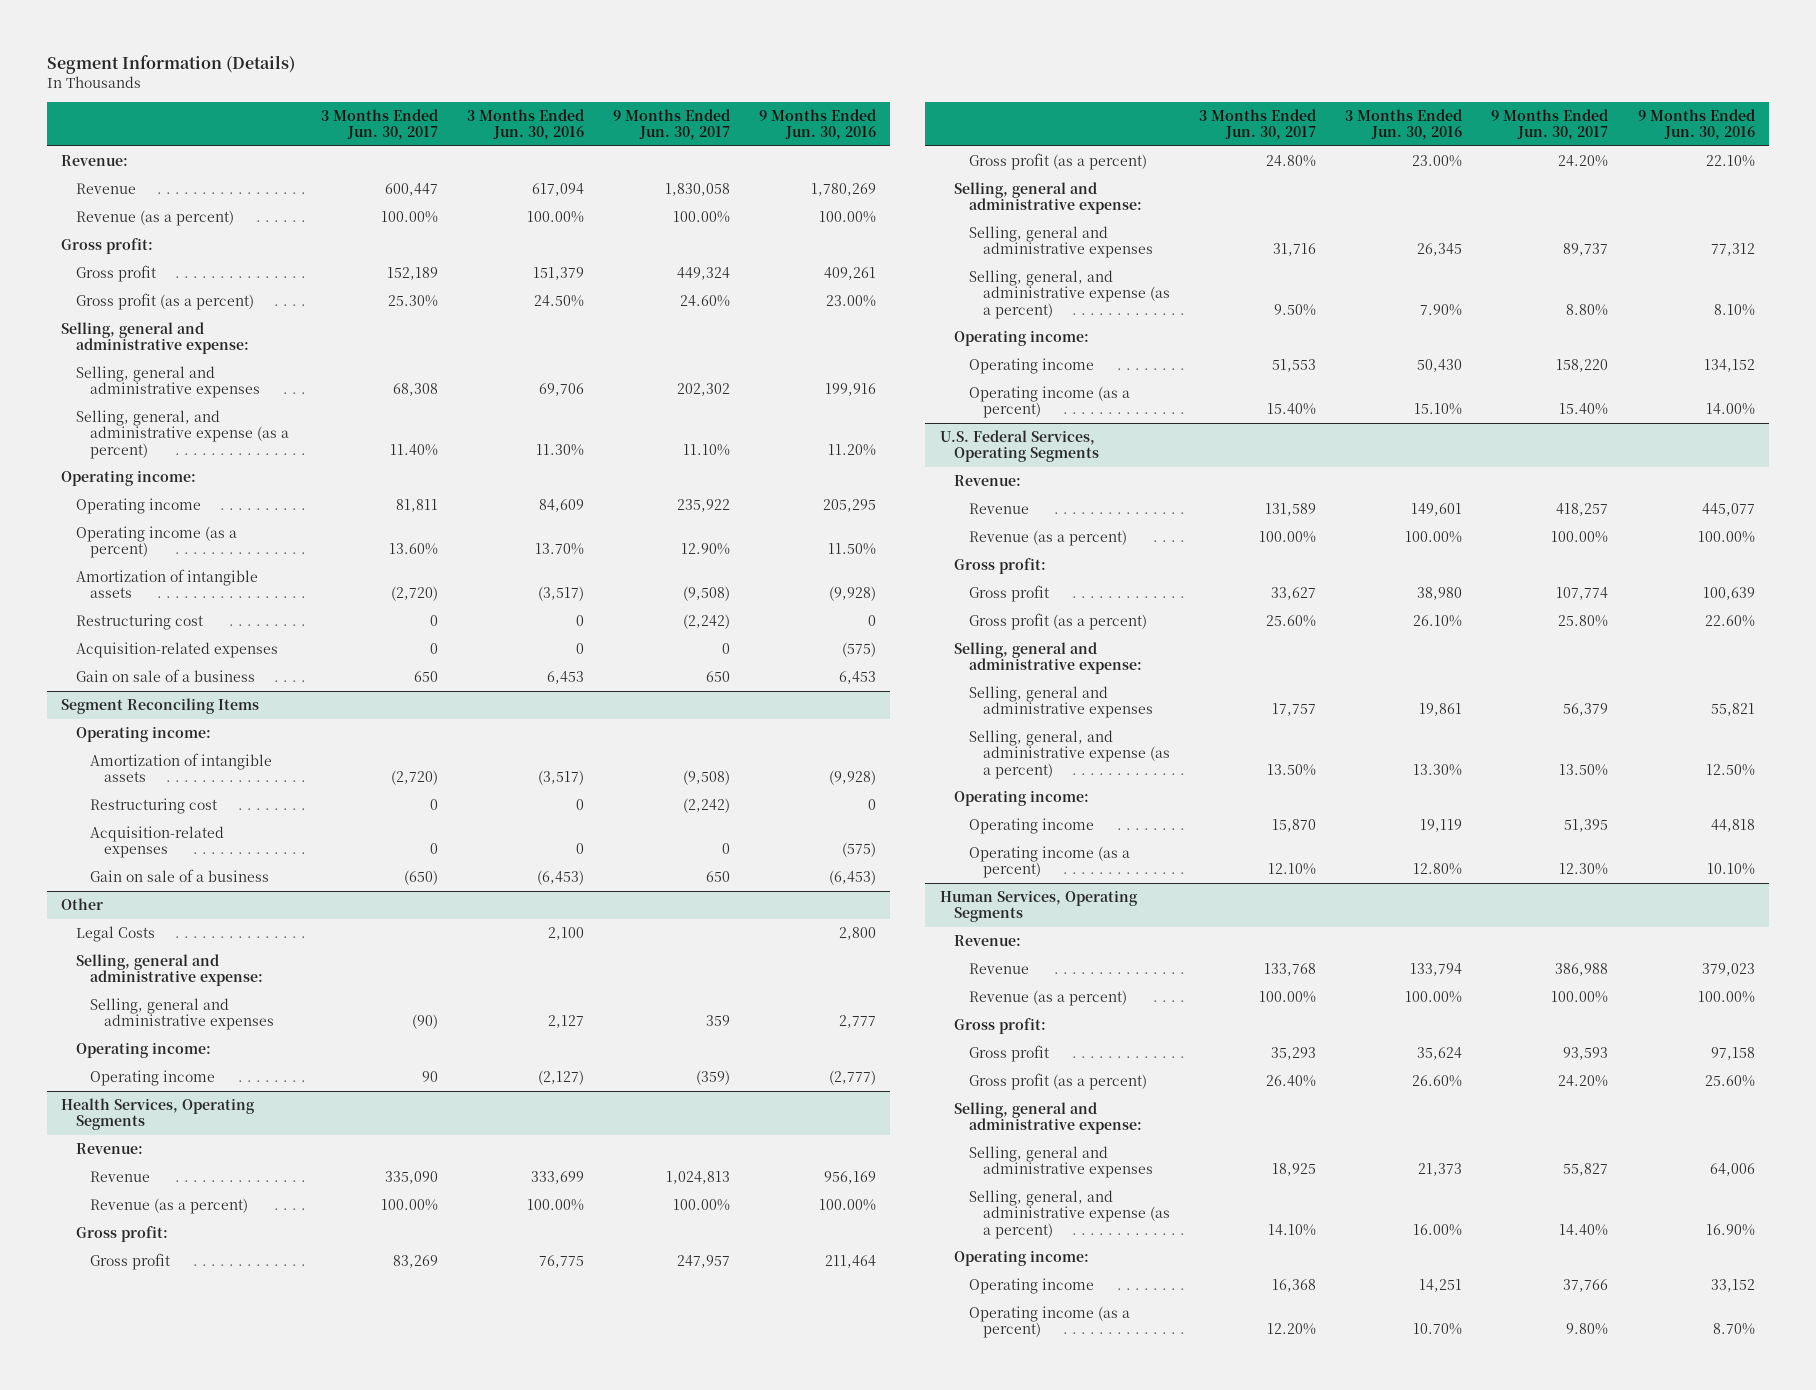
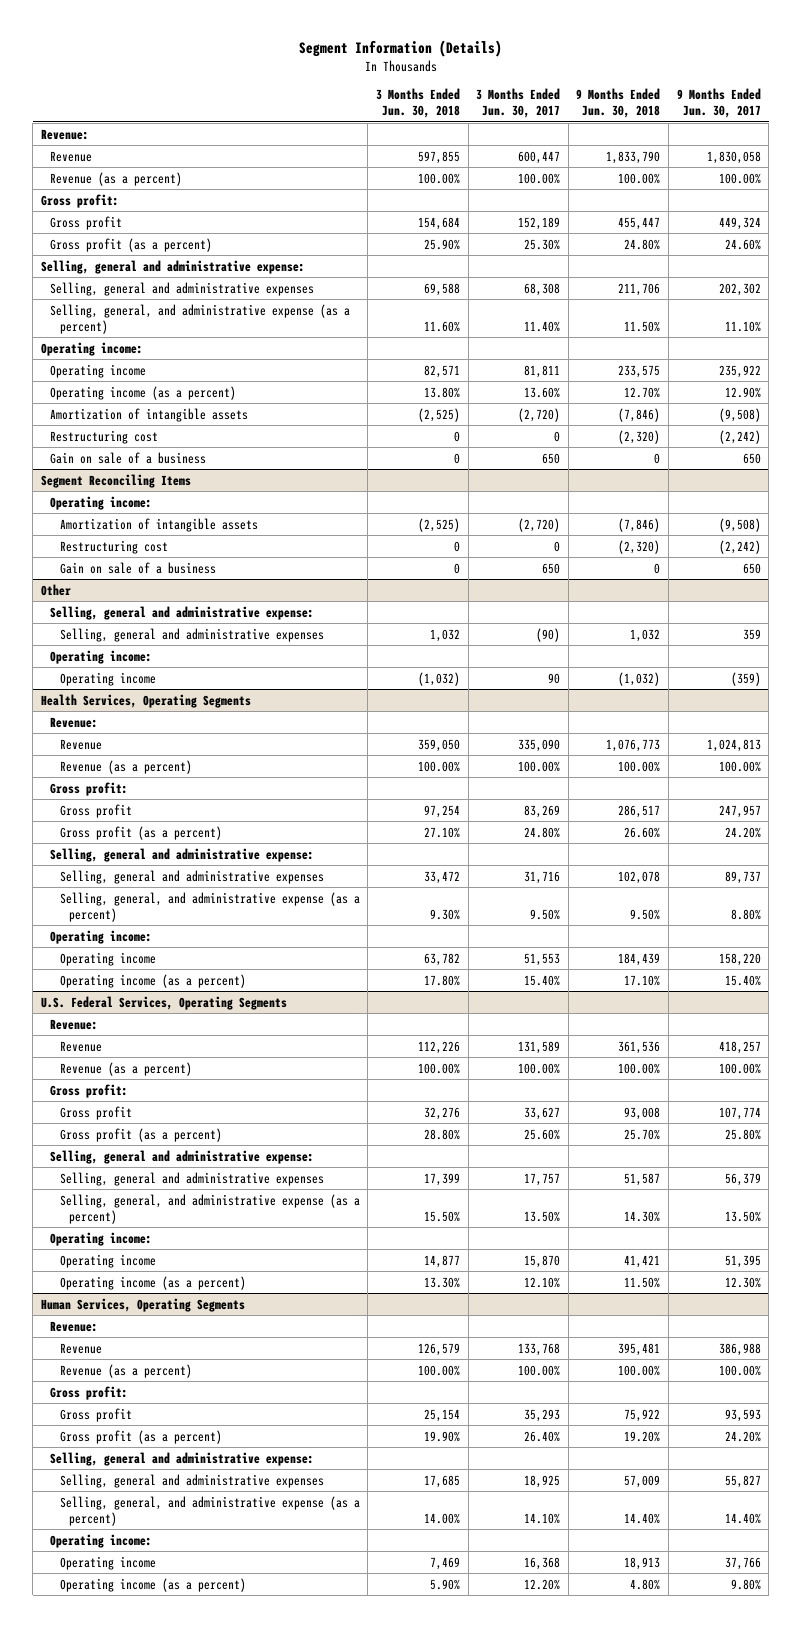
- | 3 Months Ended Jun. 30, 2017 | 3 Months Ended Jun. 30, 2016 | 9 Months Ended Jun. 30, 2017 | 9 Months Ended Jun. 30, 2016
+ | 3 Months Ended Jun. 30, 2018 | 3 Months Ended Jun. 30, 2017 | 9 Months Ended Jun. 30, 2018 | 9 Months Ended Jun. 30, 2017
- Acquisition-related expenses | 0 | 0 | 0 | (575)
@ Segment Reconciling Items
- Acquisition-related expenses | 0 | 0 | 0 | (575)
- Gain on sale of a business | (650) | (6,453) | 650 | (6,453)
+ Gain on sale of a business | 0 | 650 | 0 | 650
@ Other
- Legal Costs | | 2,100 | | 2,800

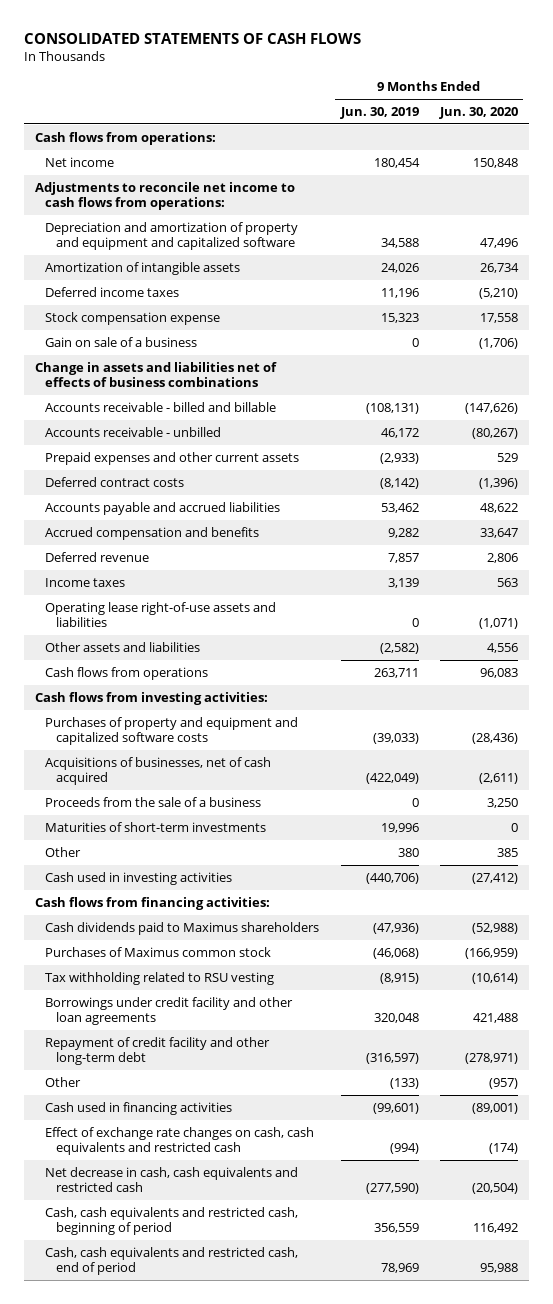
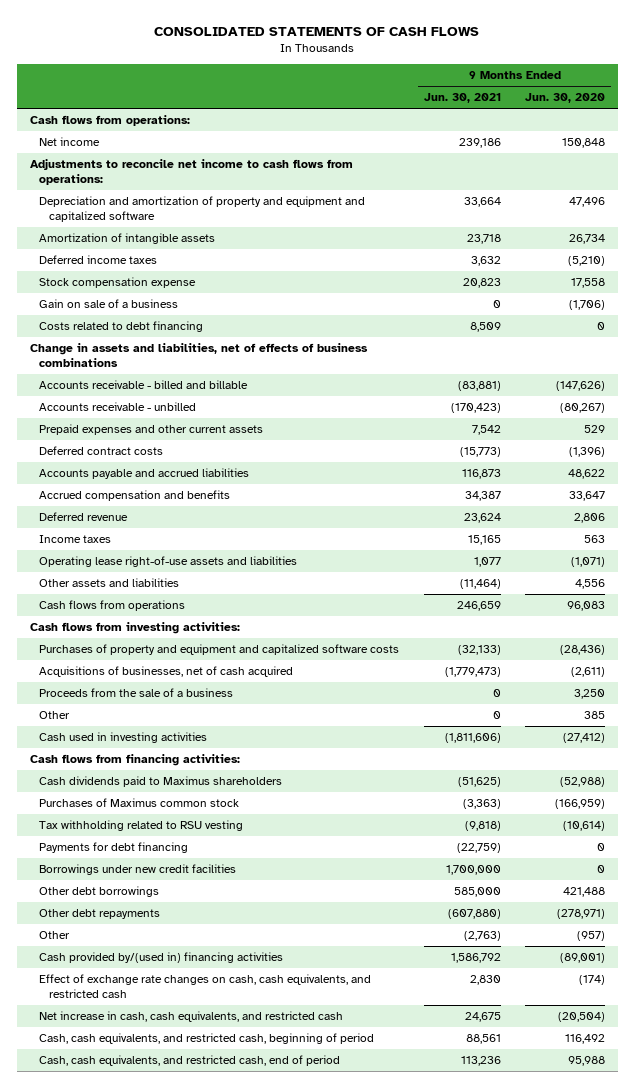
- | 9 Months Ended Jun. 30, 2019 | 9 Months Ended Jun. 30, 2020
+ | 9 Months Ended Jun. 30, 2021 | 9 Months Ended Jun. 30, 2020
- Change in assets and liabilities net of effects of business combinations
+ Costs related to debt financing | 8,509 | 0
+ Change in assets and liabilities, net of effects of business combinations
- Maturities of short-term investments | 19,996 | 0
- Borrowings under credit facility and other loan agreements | 320,048 | 421,488
- Repayment of credit facility and other long-term debt | (316,597) | (278,971)
+ Payments for debt financing | (22,759) | 0
+ Borrowings under new credit facilities | 1,700,000 | 0
+ Other debt borrowings | 585,000 | 421,488
+ Other debt repayments | (607,880) | (278,971)
- Cash used in financing activities | (99,601) | (89,001)
- Effect of exchange rate changes on cash, cash equivalents and restricted cash | (994) | (174)
- Net decrease in cash, cash equivalents and restricted cash | (277,590) | (20,504)
- Cash, cash equivalents and restricted cash, beginning of period | 356,559 | 116,492
- Cash, cash equivalents and restricted cash, end of period | 78,969 | 95,988
+ Cash provided by/(used in) financing activities | 1,586,792 | (89,001)
+ Effect of exchange rate changes on cash, cash equivalents, and restricted cash | 2,830 | (174)
+ Net increase in cash, cash equivalents, and restricted cash | 24,675 | (20,504)
+ Cash, cash equivalents, and restricted cash, beginning of period | 88,561 | 116,492
+ Cash, cash equivalents, and restricted cash, end of period | 113,236 | 95,988

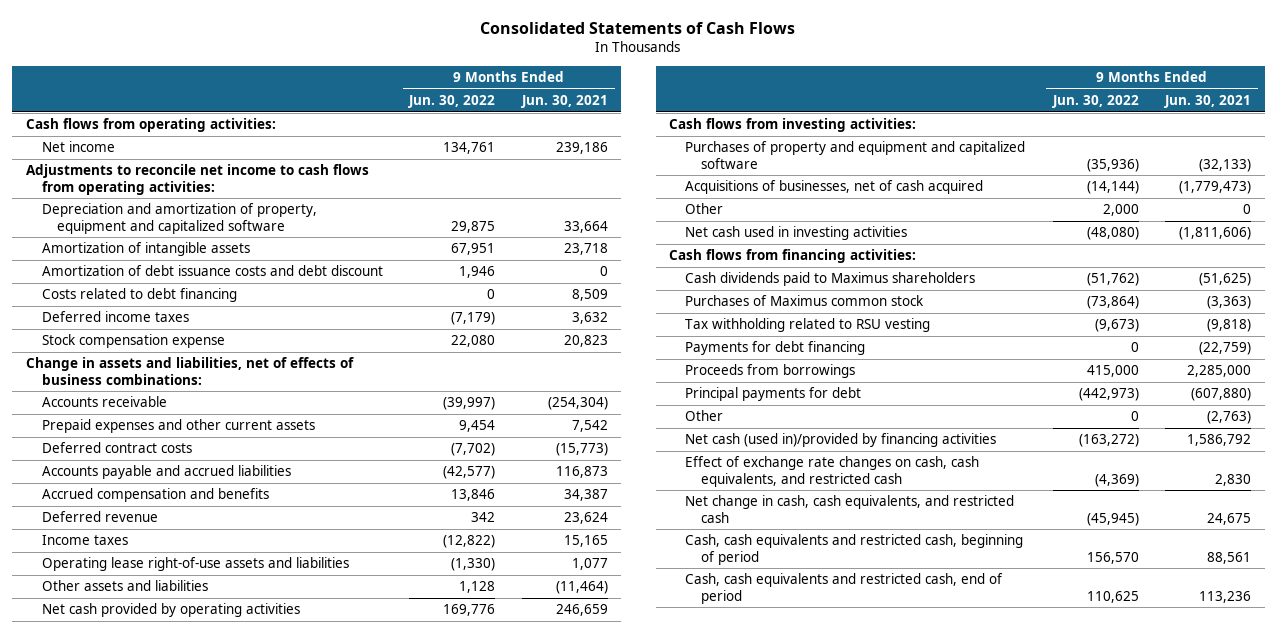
- CONSOLIDATED STATEMENTS OF CASH FLOWS
+ Consolidated Statements of Cash Flows
- | 9 Months Ended Jun. 30, 2021 | 9 Months Ended Jun. 30, 2020
+ | 9 Months Ended Jun. 30, 2022 | 9 Months Ended Jun. 30, 2021
- Cash flows from operations:
+ Cash flows from operating activities:
- Adjustments to reconcile net income to cash flows from operations:
- Depreciation and amortization of property and equipment and capitalized software | 33,664 | 47,496
+ Adjustments to reconcile net income to cash flows from operating activities:
+ Depreciation and amortization of property, equipment and capitalized software | 29,875 | 33,664
+ Amortization of debt issuance costs and debt discount | 1,946 | 0
moved up: Costs related to debt financing | 0 | 8,509
- Gain on sale of a business | 0 | (1,706)
- Change in assets and liabilities, net of effects of business combinations
- Accounts receivable - billed and billable | (83,881) | (147,626)
- Accounts receivable - unbilled | (170,423) | (80,267)
+ Change in assets and liabilities, net of effects of business combinations:
+ Accounts receivable | (39,997) | (254,304)
- Cash flows from operations | 246,659 | 96,083
+ Net cash provided by operating activities | 169,776 | 246,659
- Purchases of property and equipment and capitalized software costs | (32,133) | (28,436)
+ Purchases of property and equipment and capitalized software | (35,936) | (32,133)
- Proceeds from the sale of a business | 0 | 3,250
- Cash used in investing activities | (1,811,606) | (27,412)
+ Net cash used in investing activities | (48,080) | (1,811,606)
- Borrowings under new credit facilities | 1,700,000 | 0
- Other debt borrowings | 585,000 | 421,488
- Other debt repayments | (607,880) | (278,971)
+ Proceeds from borrowings | 415,000 | 2,285,000
+ Principal payments for debt | (442,973) | (607,880)
- Cash provided by/(used in) financing activities | 1,586,792 | (89,001)
+ Net cash (used in)/provided by financing activities | (163,272) | 1,586,792
- Net increase in cash, cash equivalents, and restricted cash | 24,675 | (20,504)
- Cash, cash equivalents, and restricted cash, beginning of period | 88,561 | 116,492
- Cash, cash equivalents, and restricted cash, end of period | 113,236 | 95,988
+ Net change in cash, cash equivalents, and restricted cash | (45,945) | 24,675
+ Cash, cash equivalents and restricted cash, beginning of period | 156,570 | 88,561
+ Cash, cash equivalents and restricted cash, end of period | 110,625 | 113,236

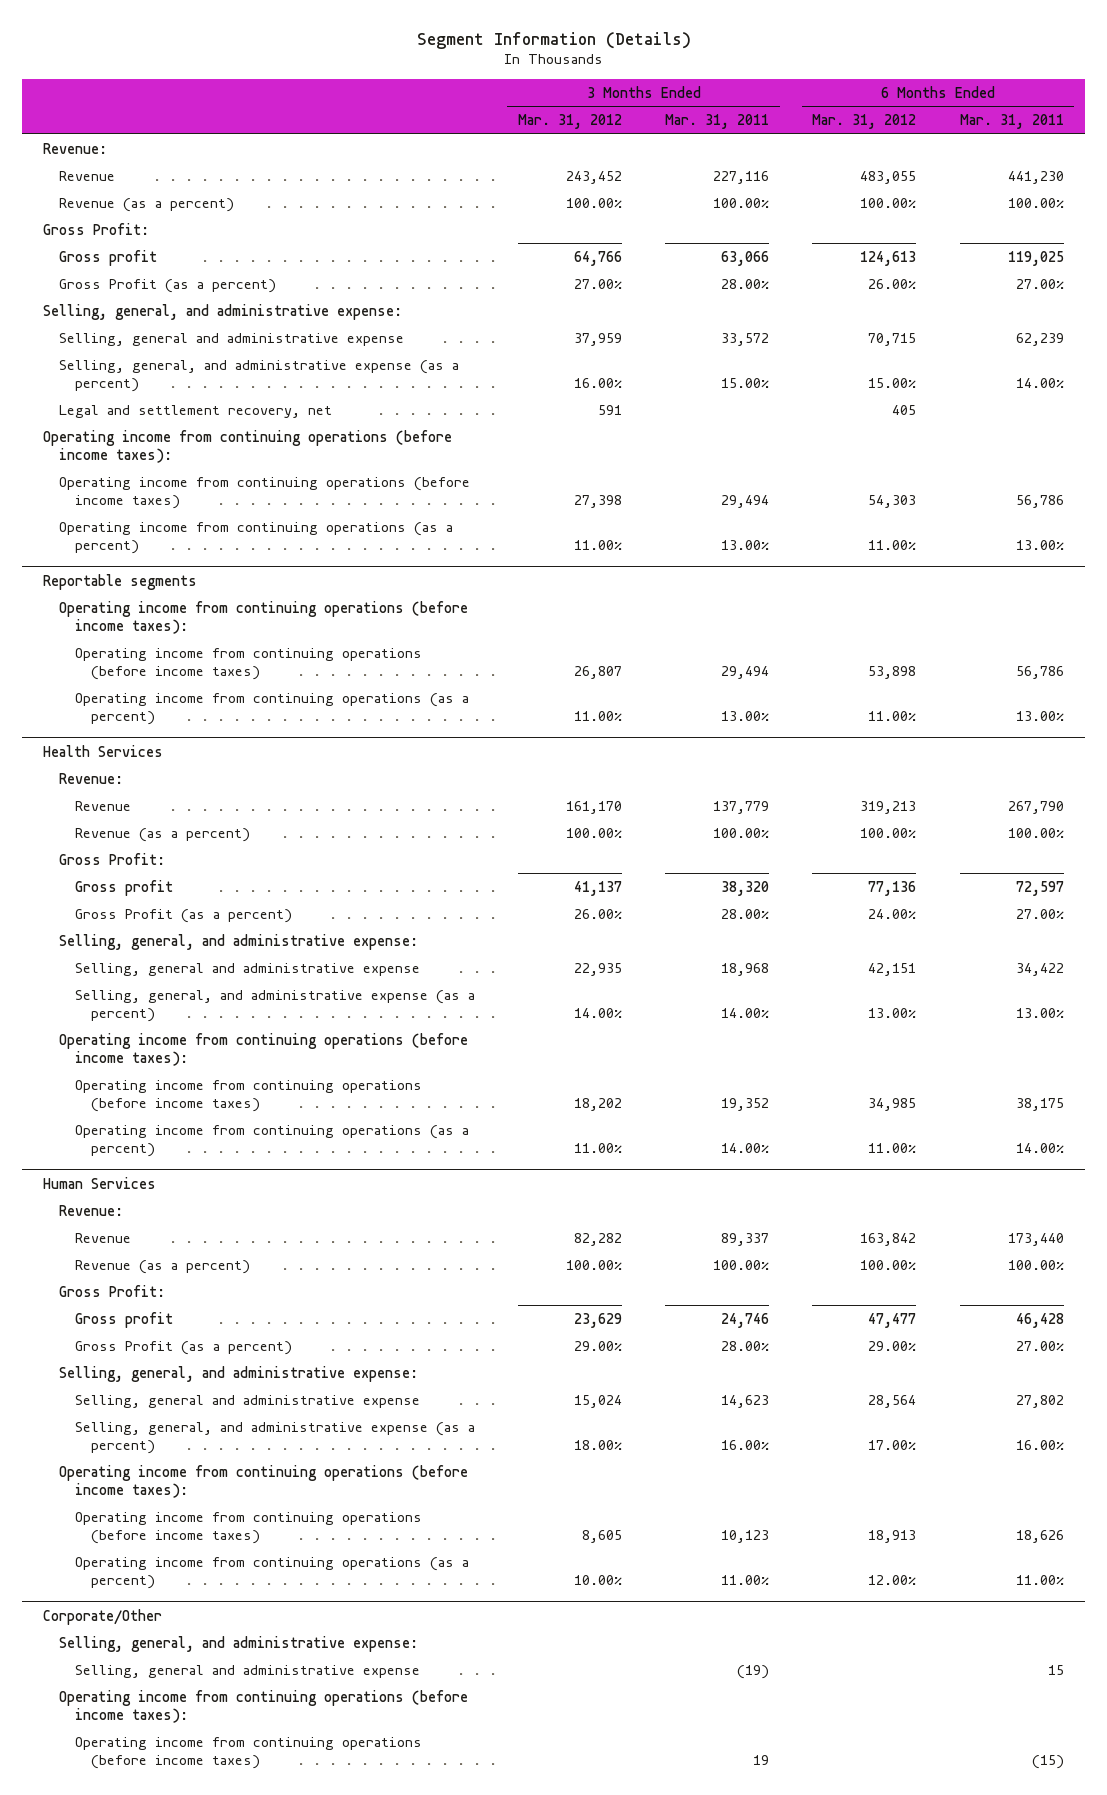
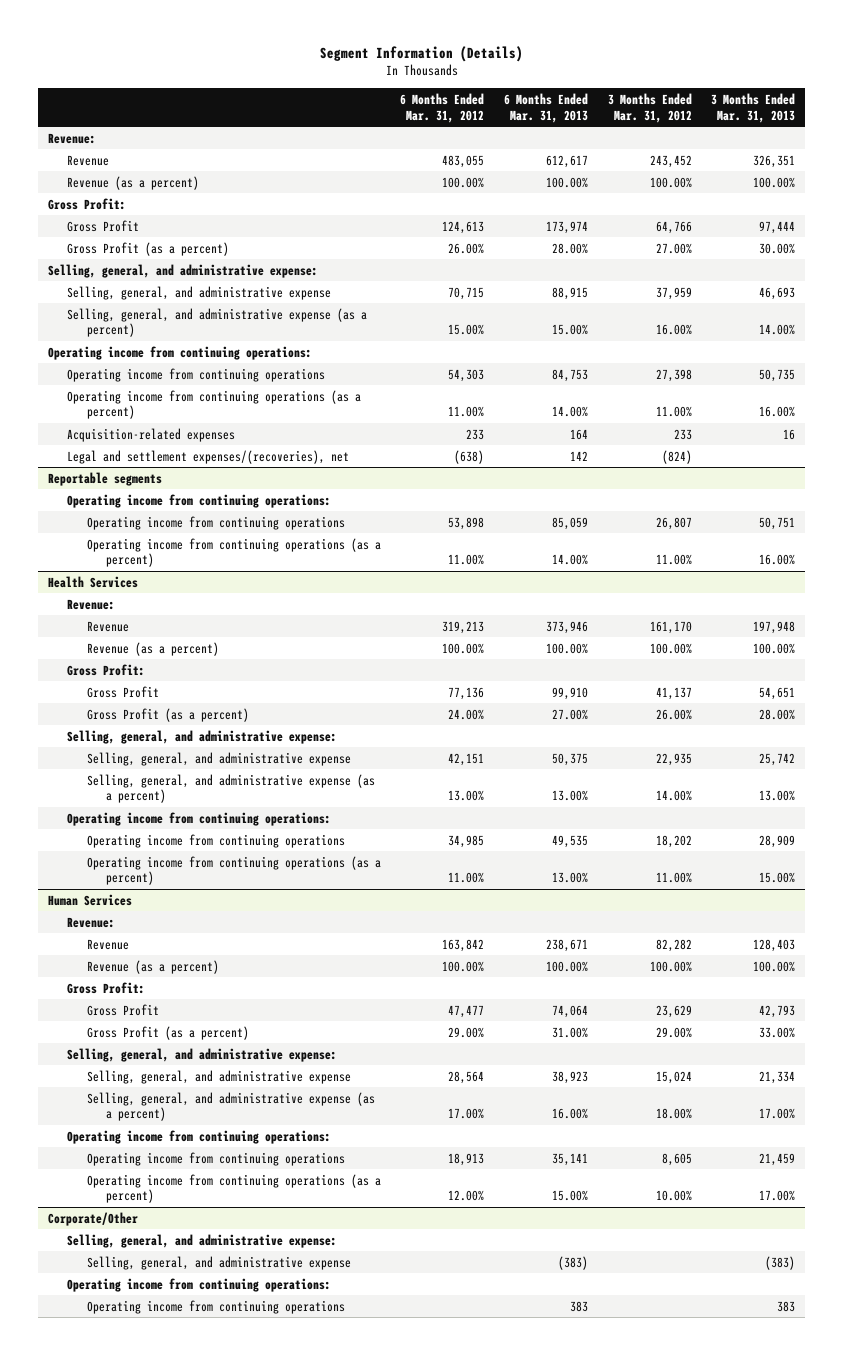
- | 3 Months Ended Mar. 31, 2012 | 3 Months Ended Mar. 31, 2011 | 6 Months Ended Mar. 31, 2012 | 6 Months Ended Mar. 31, 2011
+ | 6 Months Ended Mar. 31, 2012 | 6 Months Ended Mar. 31, 2013 | 3 Months Ended Mar. 31, 2012 | 3 Months Ended Mar. 31, 2013
- Gross profit | 64,766 | 63,066 | 124,613 | 119,025
+ Gross Profit | 124,613 | 173,974 | 64,766 | 97,444
- Selling, general and administrative expense | 37,959 | 33,572 | 70,715 | 62,239
+ Selling, general, and administrative expense | 70,715 | 88,915 | 37,959 | 46,693
- Legal and settlement recovery, net | 591 | | 405 |
- Operating income from continuing operations (before income taxes):
- Operating income from continuing operations (before income taxes) | 27,398 | 29,494 | 54,303 | 56,786
+ Operating income from continuing operations:
+ Operating income from continuing operations | 54,303 | 84,753 | 27,398 | 50,735
+ Acquisition-related expenses | 233 | 164 | 233 | 16
+ Legal and settlement expenses/(recoveries), net | (638) | 142 | (824) |
@ Reportable segments
- Operating income from continuing operations (before income taxes):
- Operating income from continuing operations (before income taxes) | 26,807 | 29,494 | 53,898 | 56,786
+ Operating income from continuing operations:
+ Operating income from continuing operations | 53,898 | 85,059 | 26,807 | 50,751
@ Health Services
- Gross profit | 41,137 | 38,320 | 77,136 | 72,597
+ Gross Profit | 77,136 | 99,910 | 41,137 | 54,651
- Selling, general and administrative expense | 22,935 | 18,968 | 42,151 | 34,422
+ Selling, general, and administrative expense | 42,151 | 50,375 | 22,935 | 25,742
- Operating income from continuing operations (before income taxes):
- Operating income from continuing operations (before income taxes) | 18,202 | 19,352 | 34,985 | 38,175
+ Operating income from continuing operations:
+ Operating income from continuing operations | 34,985 | 49,535 | 18,202 | 28,909
@ Human Services
- Gross profit | 23,629 | 24,746 | 47,477 | 46,428
+ Gross Profit | 47,477 | 74,064 | 23,629 | 42,793
- Selling, general and administrative expense | 15,024 | 14,623 | 28,564 | 27,802
+ Selling, general, and administrative expense | 28,564 | 38,923 | 15,024 | 21,334
- Operating income from continuing operations (before income taxes):
- Operating income from continuing operations (before income taxes) | 8,605 | 10,123 | 18,913 | 18,626
+ Operating income from continuing operations:
+ Operating income from continuing operations | 18,913 | 35,141 | 8,605 | 21,459
@ Corporate/Other
- Selling, general and administrative expense | | (19) | | 15
- Operating income from continuing operations (before income taxes):
- Operating income from continuing operations (before income taxes) | | 19 | | (15)
+ Selling, general, and administrative expense | | (383) | | (383)
+ Operating income from continuing operations:
+ Operating income from continuing operations | | 383 | | 383

